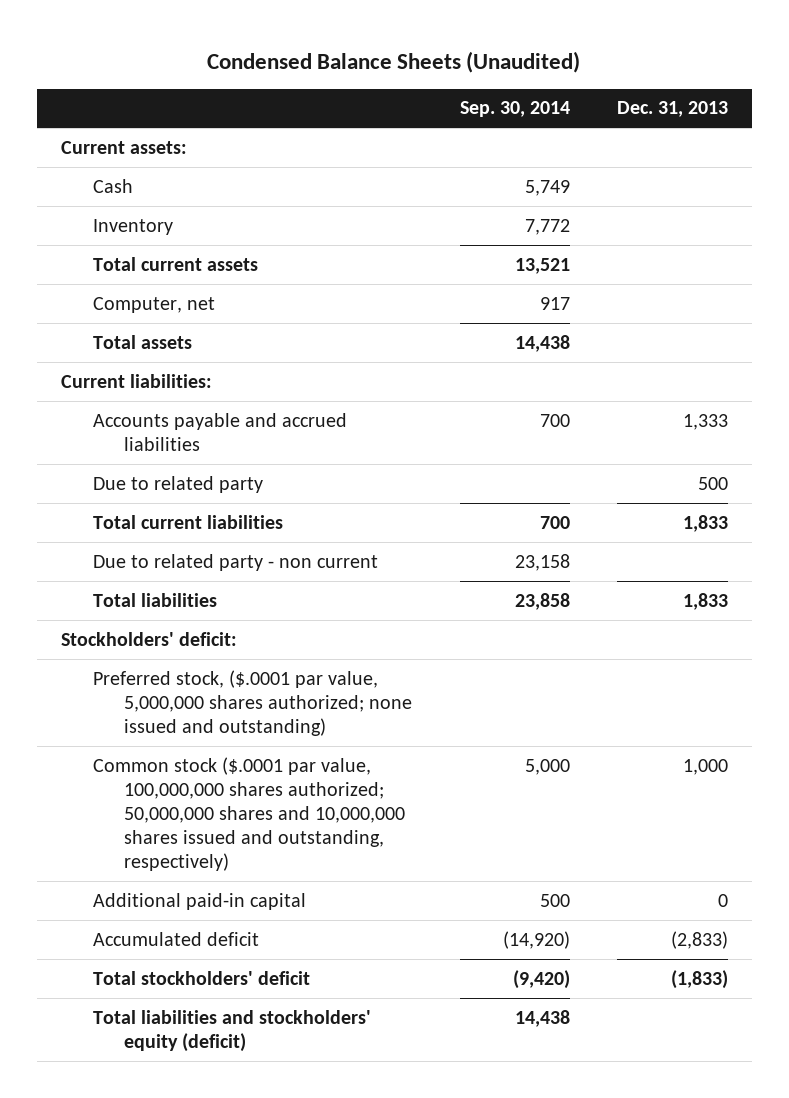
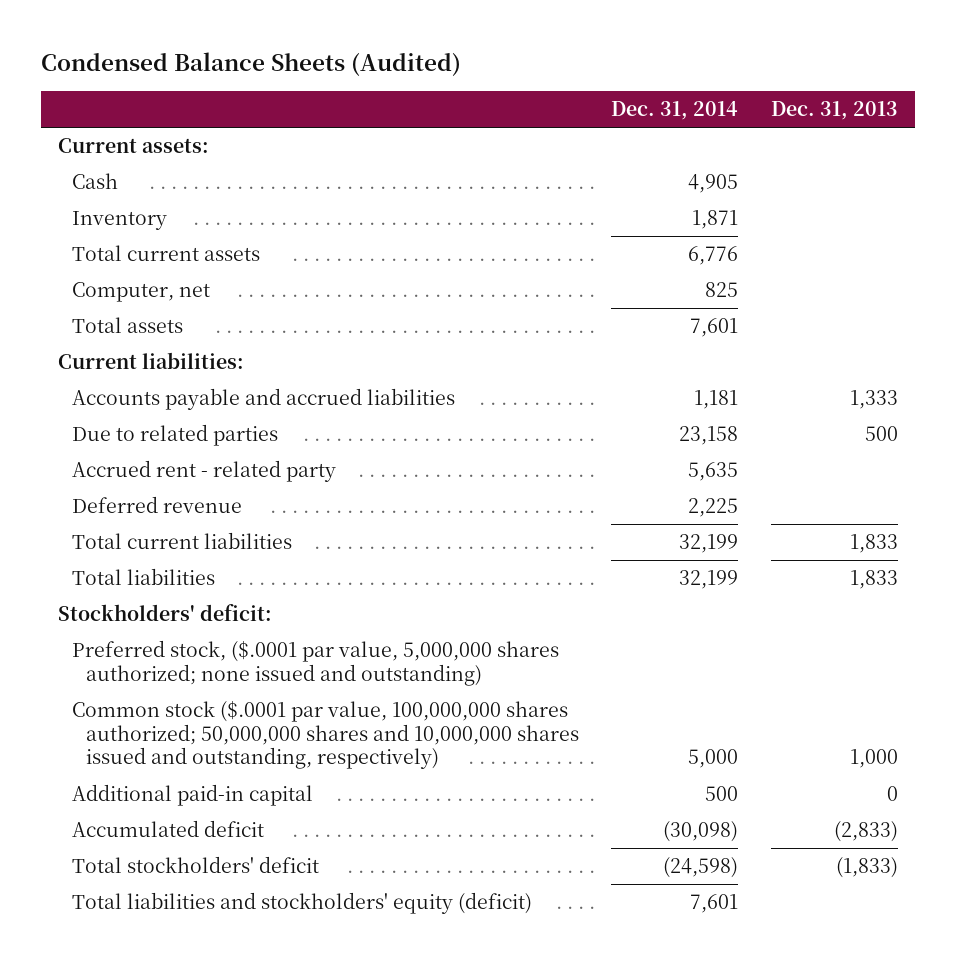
- Condensed Balance Sheets (Unaudited)
+ Condensed Balance Sheets (Audited)
- | Sep. 30, 2014 | Dec. 31, 2013
+ | Dec. 31, 2014 | Dec. 31, 2013
- Due to related party | | 500
+ Due to related parties | 23,158 | 500
+ Accrued rent - related party | 5,635 |
+ Deferred revenue | 2,225 |
- Due to related party - non current | 23,158 |

